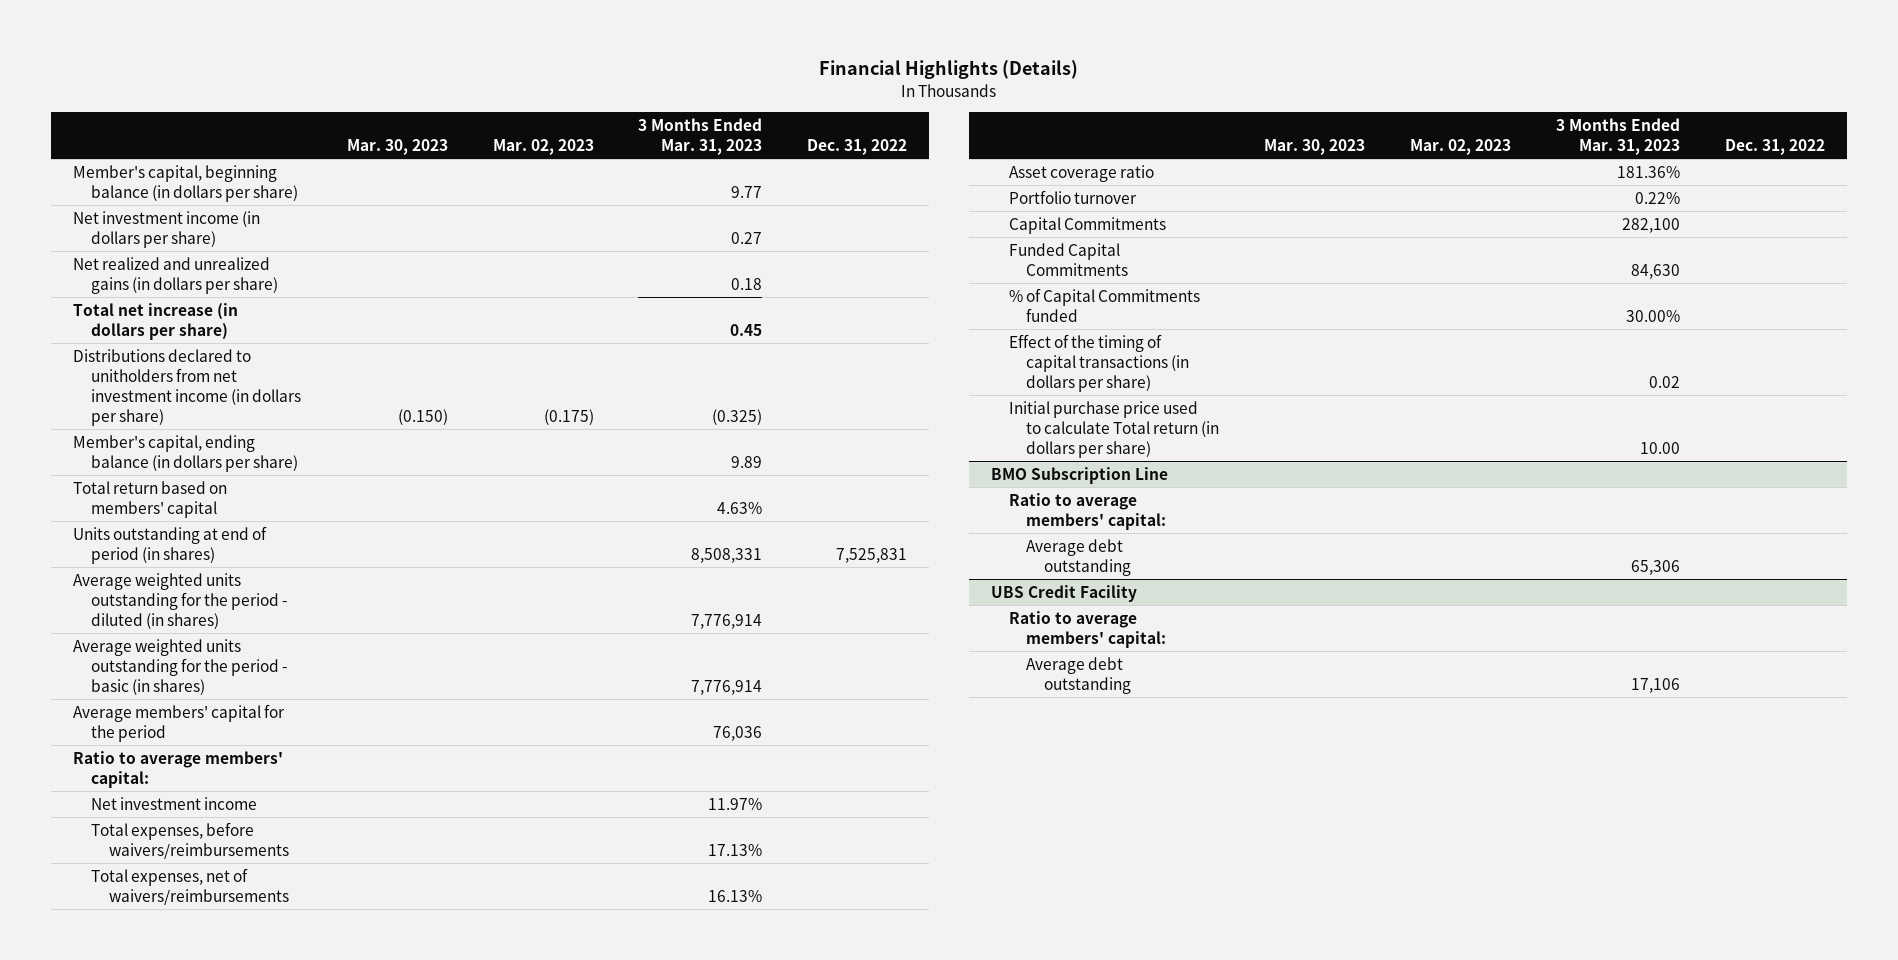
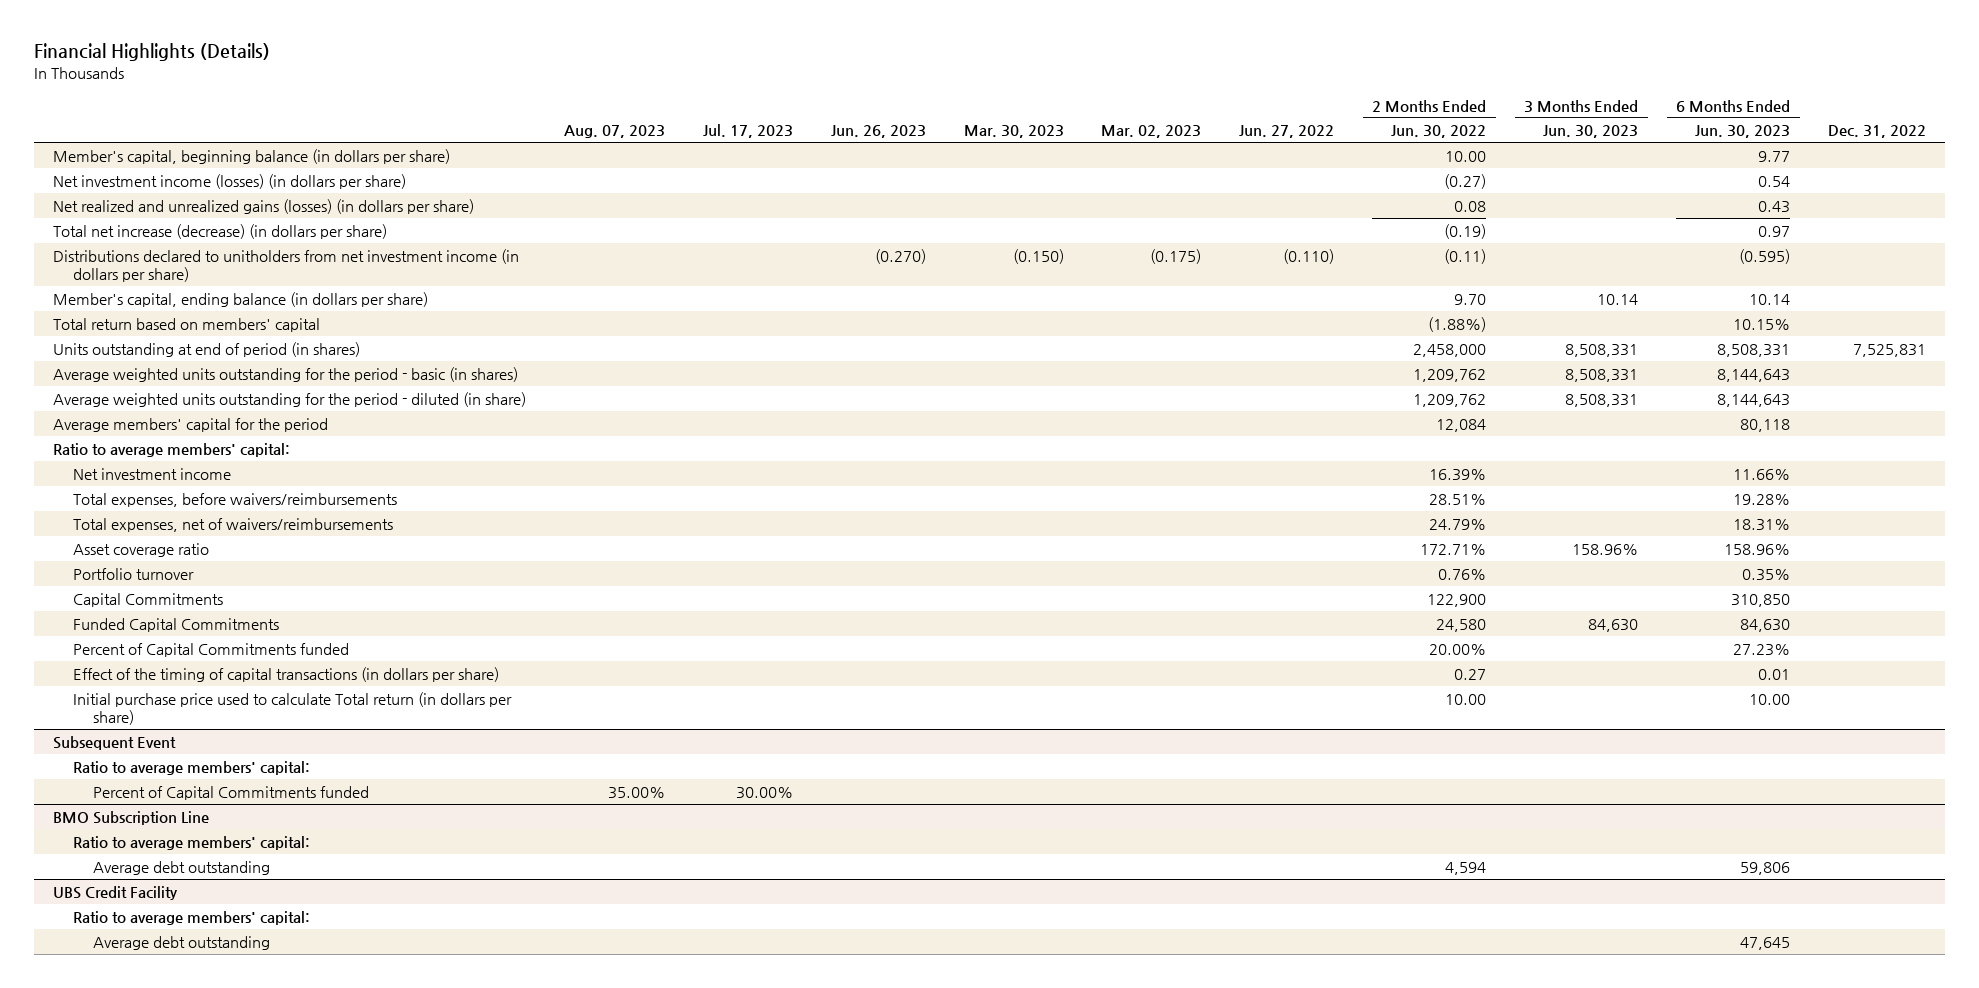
- | Mar. 30, 2023 | Mar. 02, 2023 | 3 Months Ended Mar. 31, 2023 | Dec. 31, 2022
+ | Aug. 07, 2023 | Jul. 17, 2023 | Jun. 26, 2023 | Mar. 30, 2023 | Mar. 02, 2023 | Jun. 27, 2022 | 2 Months Ended Jun. 30, 2022 | 3 Months Ended Jun. 30, 2023 | 6 Months Ended Jun. 30, 2023 | Dec. 31, 2022
- Net investment income (in dollars per share) | | | 0.27 |
- Net realized and unrealized gains (in dollars per share) | | | 0.18 |
- Total net increase (in dollars per share) | | | 0.45 |
+ Net investment income (losses) (in dollars per share) | | | | | | | (0.27) | | 0.54 |
+ Net realized and unrealized gains (losses) (in dollars per share) | | | | | | | 0.08 | | 0.43 |
+ Total net increase (decrease) (in dollars per share) | | | | | | | (0.19) | | 0.97 |
- Average weighted units outstanding for the period - diluted (in shares) | | | 7,776,914 |
+ Average weighted units outstanding for the period - diluted (in share) | | | | | | | 1,209,762 | 8,508,331 | 8,144,643 |
- % of Capital Commitments funded | | | 30.00% |
+ Percent of Capital Commitments funded | | | | | | | 20.00% | | 27.23% |
+ Subsequent Event
+ Ratio to average members' capital:
+ Percent of Capital Commitments funded | 35.00% | 30.00% | | | | | | | |

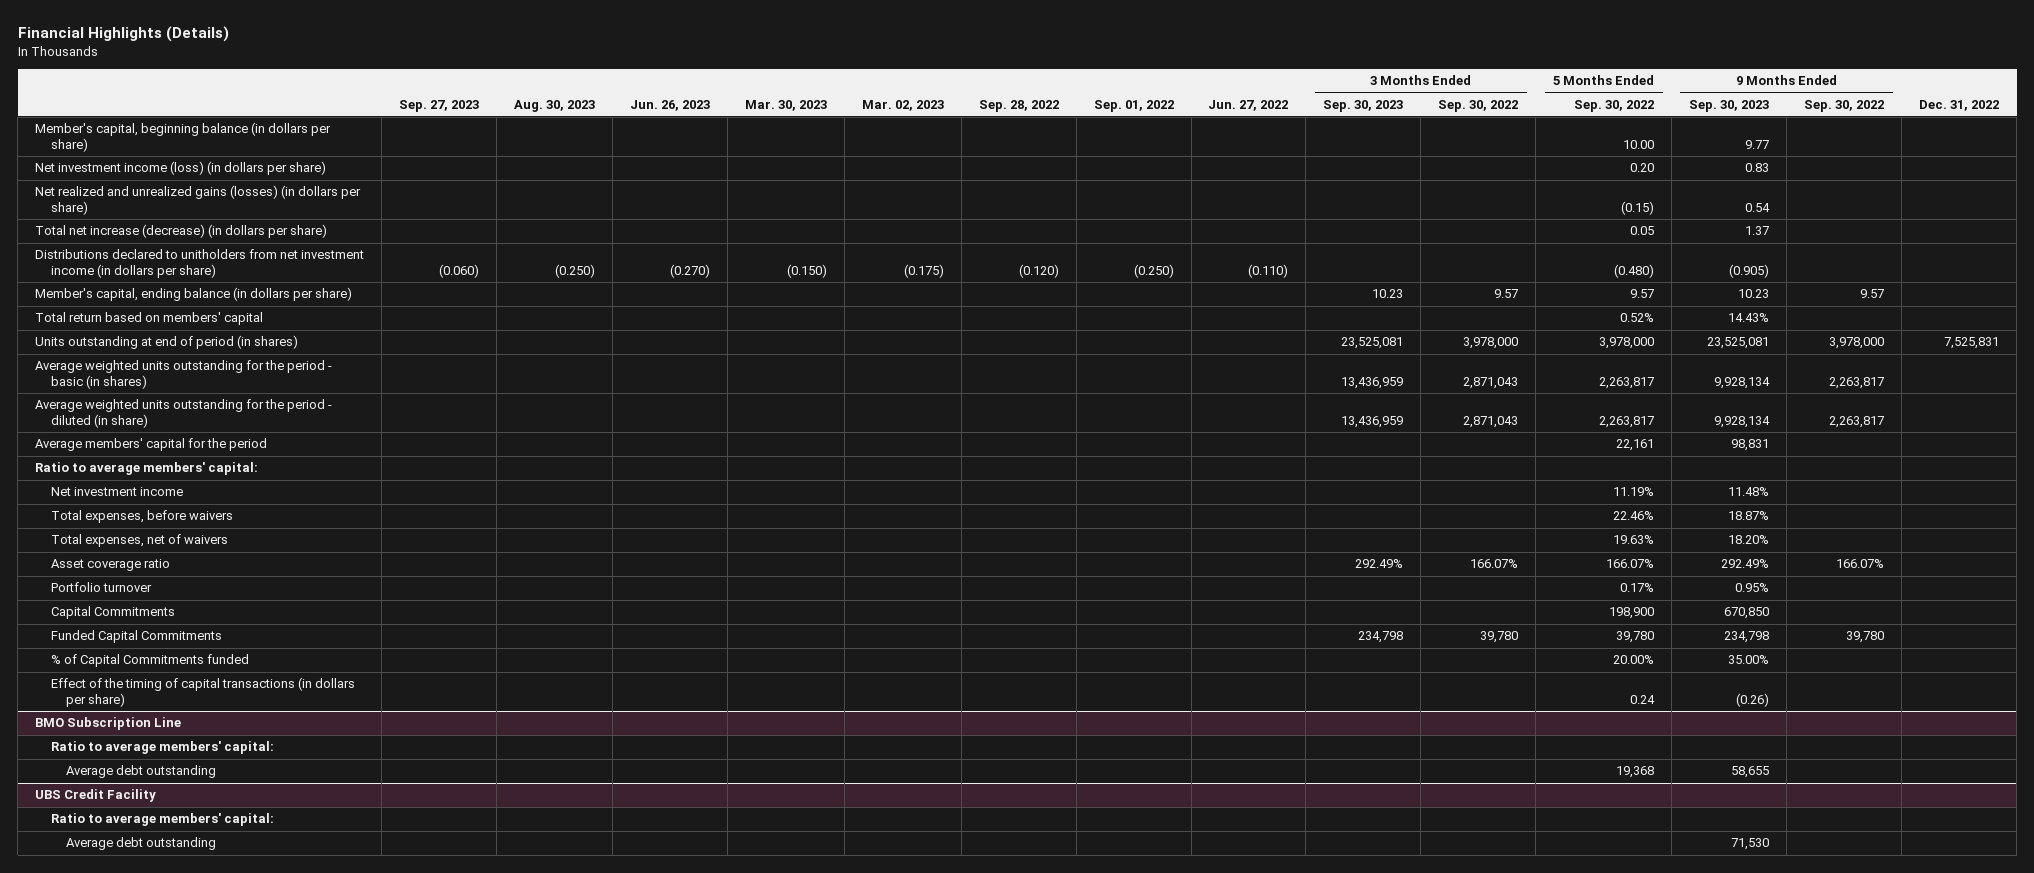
- | Aug. 07, 2023 | Jul. 17, 2023 | Jun. 26, 2023 | Mar. 30, 2023 | Mar. 02, 2023 | Jun. 27, 2022 | 2 Months Ended Jun. 30, 2022 | 3 Months Ended Jun. 30, 2023 | 6 Months Ended Jun. 30, 2023 | Dec. 31, 2022
+ | Sep. 27, 2023 | Aug. 30, 2023 | Jun. 26, 2023 | Mar. 30, 2023 | Mar. 02, 2023 | Sep. 28, 2022 | Sep. 01, 2022 | Jun. 27, 2022 | 3 Months Ended Sep. 30, 2023 | 3 Months Ended Sep. 30, 2022 | 5 Months Ended Sep. 30, 2022 | 9 Months Ended Sep. 30, 2023 | 9 Months Ended Sep. 30, 2022 | Dec. 31, 2022
- Net investment income (losses) (in dollars per share) | | | | | | | (0.27) | | 0.54 |
+ Net investment income (loss) (in dollars per share) | | | | | | | | | | | 0.20 | 0.83 | |
- Total expenses, before waivers/reimbursements | | | | | | | 28.51% | | 19.28% |
- Total expenses, net of waivers/reimbursements | | | | | | | 24.79% | | 18.31% |
+ Total expenses, before waivers | | | | | | | | | | | 22.46% | 18.87% | |
+ Total expenses, net of waivers | | | | | | | | | | | 19.63% | 18.20% | |
- Percent of Capital Commitments funded | | | | | | | 20.00% | | 27.23% |
+ % of Capital Commitments funded | | | | | | | | | | | 20.00% | 35.00% | |
- Initial purchase price used to calculate Total return (in dollars per share) | | | | | | | 10.00 | | 10.00 |
- Subsequent Event
- Ratio to average members' capital:
- Percent of Capital Commitments funded | 35.00% | 30.00% | | | | | | | |

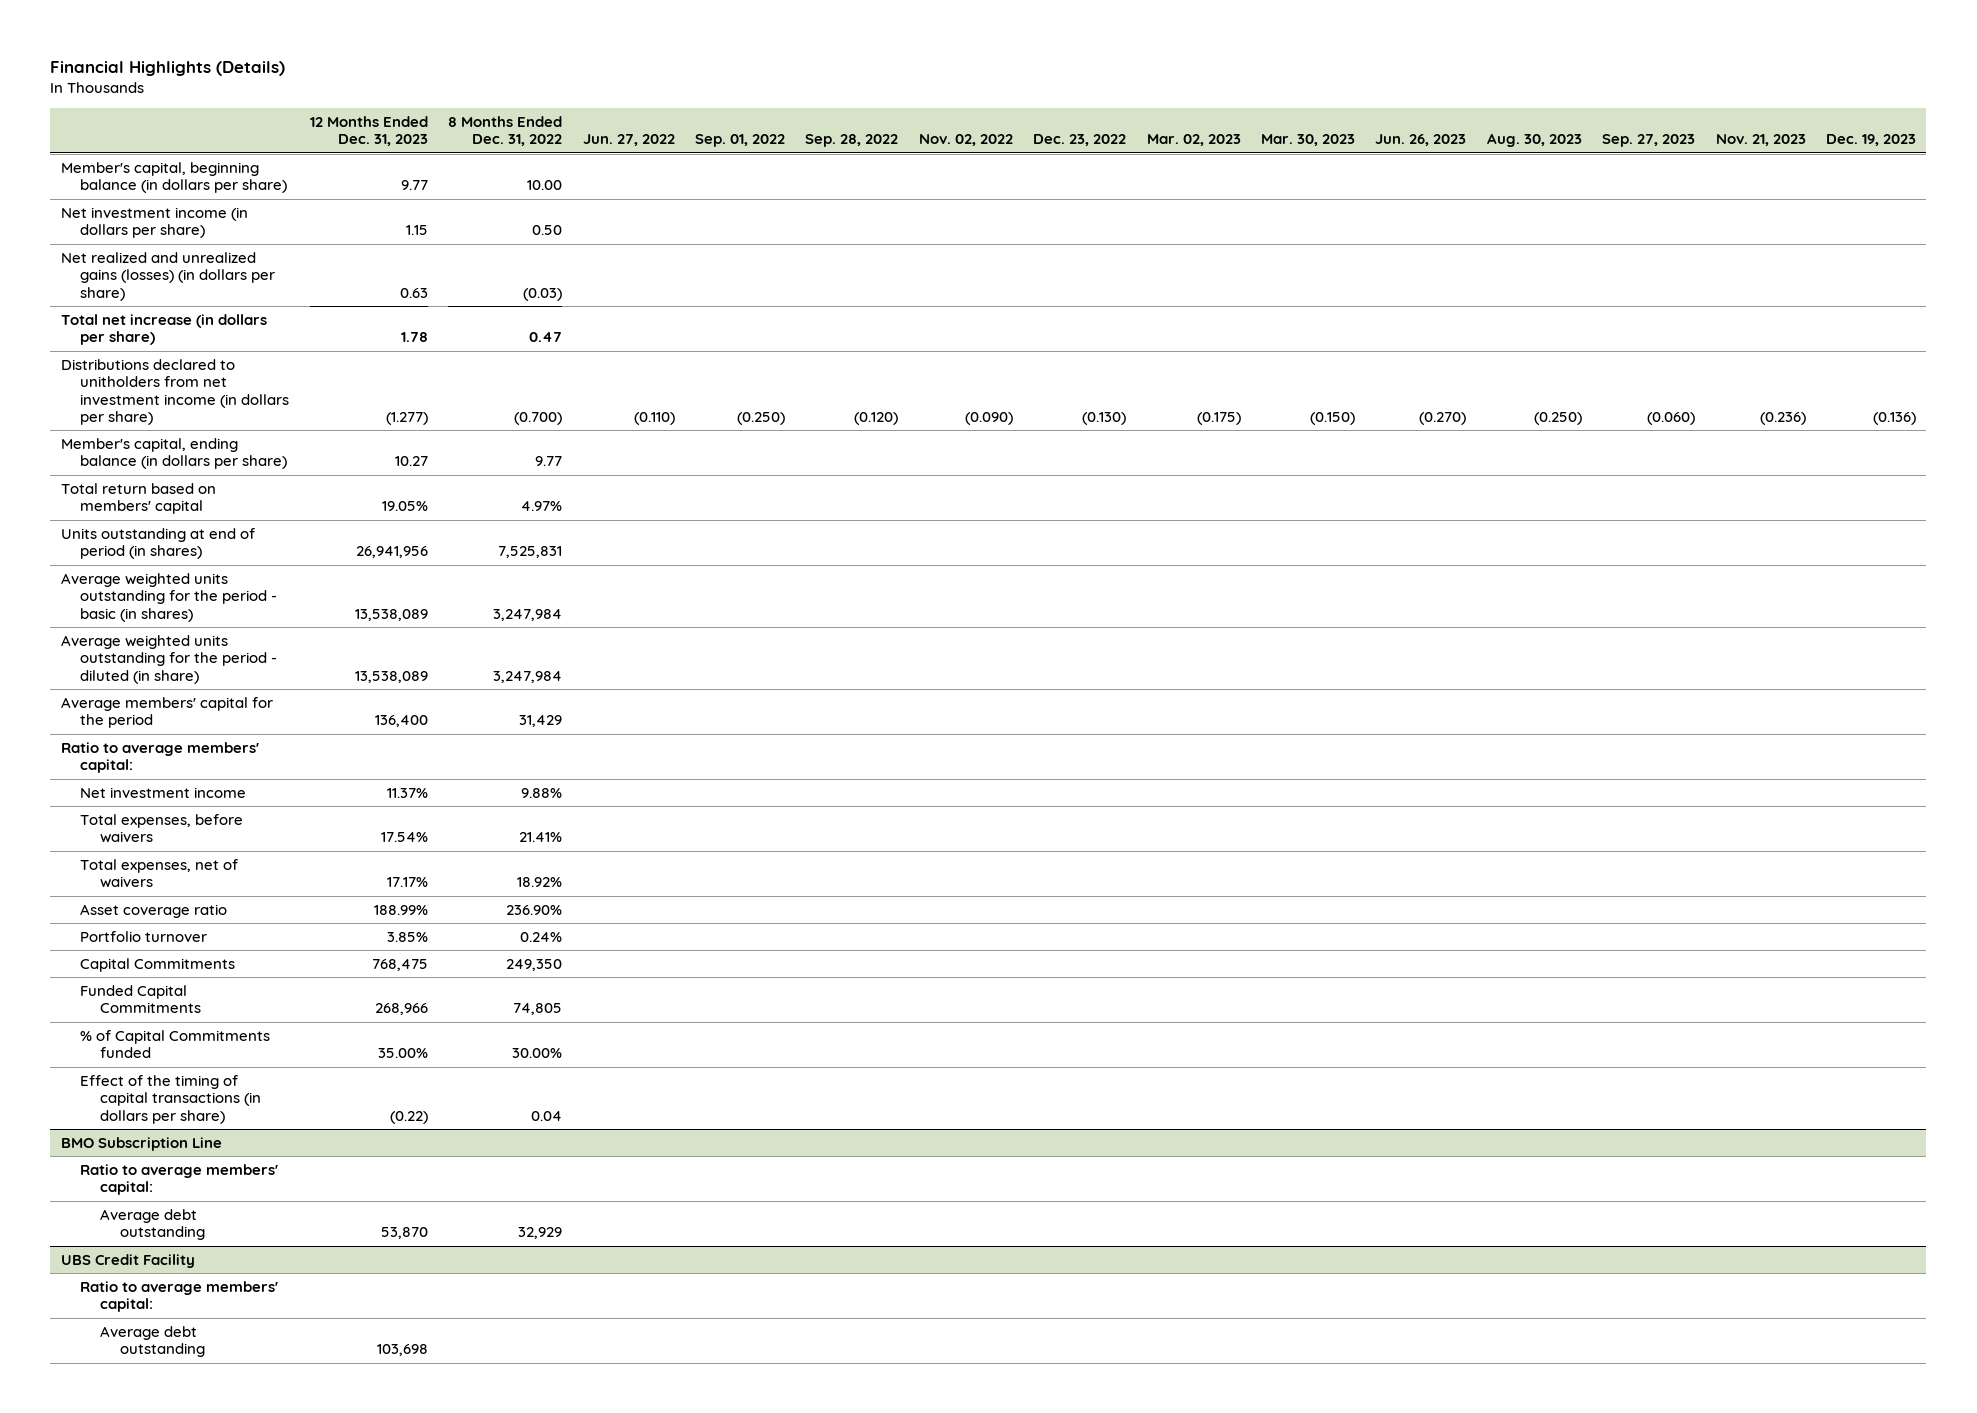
- | Sep. 27, 2023 | Aug. 30, 2023 | Jun. 26, 2023 | Mar. 30, 2023 | Mar. 02, 2023 | Sep. 28, 2022 | Sep. 01, 2022 | Jun. 27, 2022 | 3 Months Ended Sep. 30, 2023 | 3 Months Ended Sep. 30, 2022 | 5 Months Ended Sep. 30, 2022 | 9 Months Ended Sep. 30, 2023 | 9 Months Ended Sep. 30, 2022 | Dec. 31, 2022
+ | 12 Months Ended Dec. 31, 2023 | 8 Months Ended Dec. 31, 2022 | Jun. 27, 2022 | Sep. 01, 2022 | Sep. 28, 2022 | Nov. 02, 2022 | Dec. 23, 2022 | Mar. 02, 2023 | Mar. 30, 2023 | Jun. 26, 2023 | Aug. 30, 2023 | Sep. 27, 2023 | Nov. 21, 2023 | Dec. 19, 2023
- Net investment income (loss) (in dollars per share) | | | | | | | | | | | 0.20 | 0.83 | |
+ Net investment income (in dollars per share) | 1.15 | 0.50 | | | | | | | | | | | |
- Total net increase (decrease) (in dollars per share) | | | | | | | | | | | 0.05 | 1.37 | |
+ Total net increase (in dollars per share) | 1.78 | 0.47 | | | | | | | | | | | |

